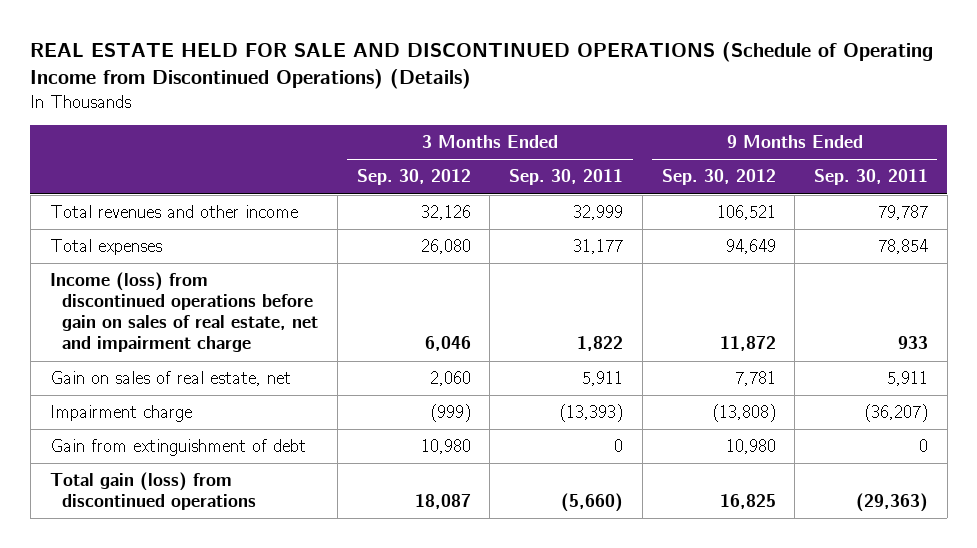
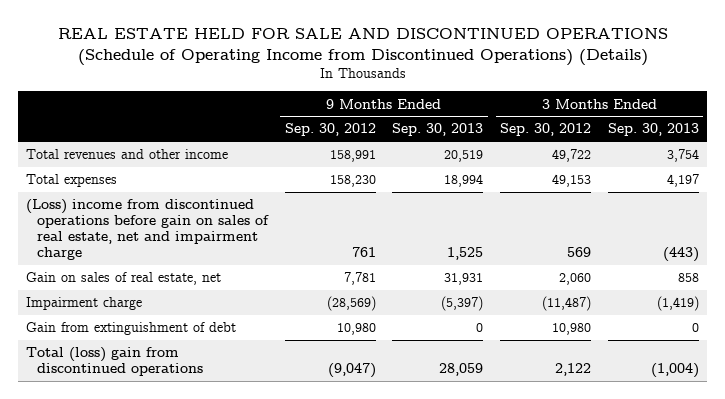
- | 3 Months Ended Sep. 30, 2012 | 3 Months Ended Sep. 30, 2011 | 9 Months Ended Sep. 30, 2012 | 9 Months Ended Sep. 30, 2011
+ | 9 Months Ended Sep. 30, 2012 | 9 Months Ended Sep. 30, 2013 | 3 Months Ended Sep. 30, 2012 | 3 Months Ended Sep. 30, 2013
- Total revenues and other income | 32,126 | 32,999 | 106,521 | 79,787
- Total expenses | 26,080 | 31,177 | 94,649 | 78,854
- Income (loss) from discontinued operations before gain on sales of real estate, net and impairment charge | 6,046 | 1,822 | 11,872 | 933
+ Total revenues and other income | 158,991 | 20,519 | 49,722 | 3,754
+ Total expenses | 158,230 | 18,994 | 49,153 | 4,197
+ (Loss) income from discontinued operations before gain on sales of real estate, net and impairment charge | 761 | 1,525 | 569 | (443)
- Impairment charge | (999) | (13,393) | (13,808) | (36,207)
+ Impairment charge | (28,569) | (5,397) | (11,487) | (1,419)
- Total gain (loss) from discontinued operations | 18,087 | (5,660) | 16,825 | (29,363)
+ Total (loss) gain from discontinued operations | (9,047) | 28,059 | 2,122 | (1,004)

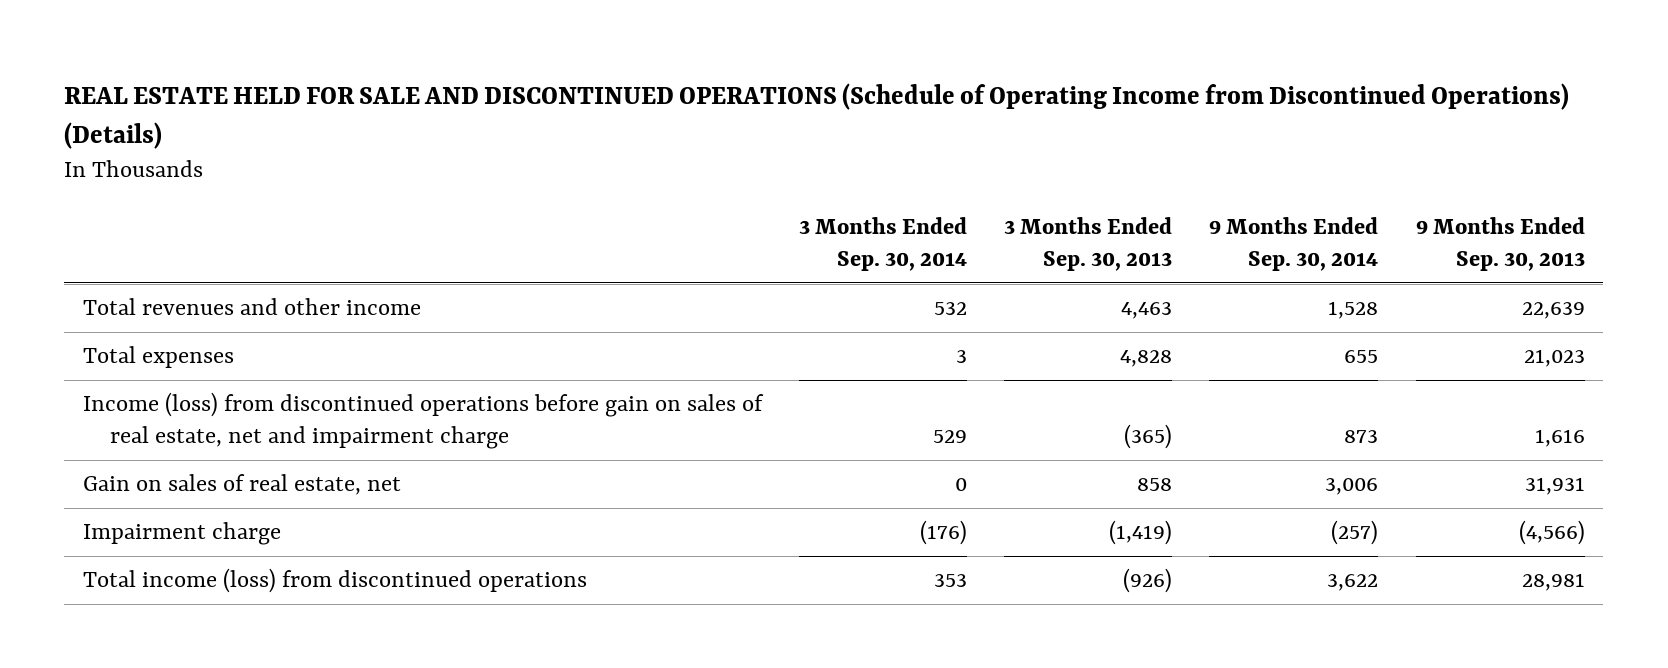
- | 9 Months Ended Sep. 30, 2012 | 9 Months Ended Sep. 30, 2013 | 3 Months Ended Sep. 30, 2012 | 3 Months Ended Sep. 30, 2013
+ | 3 Months Ended Sep. 30, 2014 | 3 Months Ended Sep. 30, 2013 | 9 Months Ended Sep. 30, 2014 | 9 Months Ended Sep. 30, 2013
- Total revenues and other income | 158,991 | 20,519 | 49,722 | 3,754
- Total expenses | 158,230 | 18,994 | 49,153 | 4,197
- (Loss) income from discontinued operations before gain on sales of real estate, net and impairment charge | 761 | 1,525 | 569 | (443)
+ Total revenues and other income | 532 | 4,463 | 1,528 | 22,639
+ Total expenses | 3 | 4,828 | 655 | 21,023
+ Income (loss) from discontinued operations before gain on sales of real estate, net and impairment charge | 529 | (365) | 873 | 1,616
- Impairment charge | (28,569) | (5,397) | (11,487) | (1,419)
- Gain from extinguishment of debt | 10,980 | 0 | 10,980 | 0
- Total (loss) gain from discontinued operations | (9,047) | 28,059 | 2,122 | (1,004)
+ Impairment charge | (176) | (1,419) | (257) | (4,566)
+ Total income (loss) from discontinued operations | 353 | (926) | 3,622 | 28,981

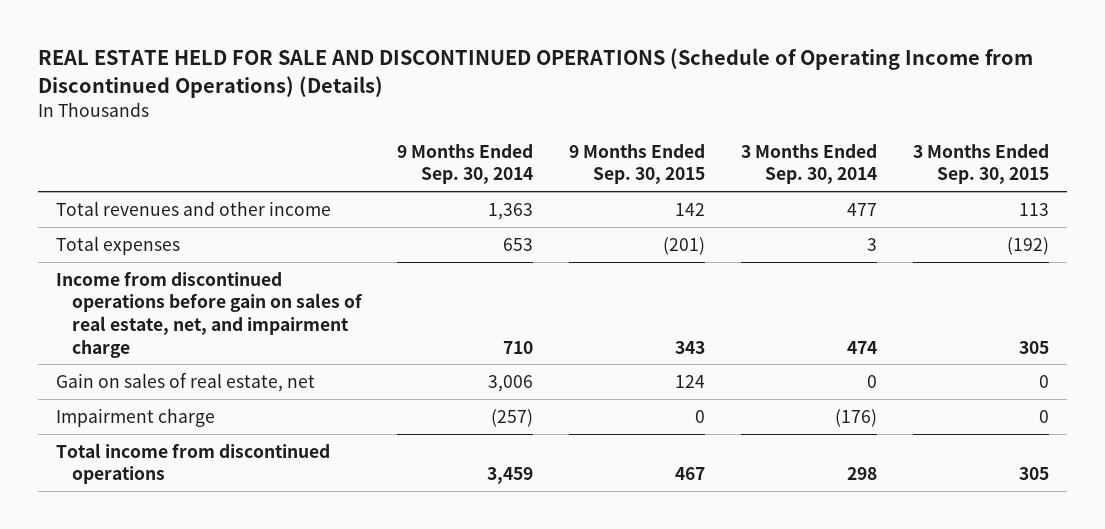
- | 3 Months Ended Sep. 30, 2014 | 3 Months Ended Sep. 30, 2013 | 9 Months Ended Sep. 30, 2014 | 9 Months Ended Sep. 30, 2013
+ | 9 Months Ended Sep. 30, 2014 | 9 Months Ended Sep. 30, 2015 | 3 Months Ended Sep. 30, 2014 | 3 Months Ended Sep. 30, 2015
- Total revenues and other income | 532 | 4,463 | 1,528 | 22,639
- Total expenses | 3 | 4,828 | 655 | 21,023
- Income (loss) from discontinued operations before gain on sales of real estate, net and impairment charge | 529 | (365) | 873 | 1,616
+ Total revenues and other income | 1,363 | 142 | 477 | 113
+ Total expenses | 653 | (201) | 3 | (192)
+ Income from discontinued operations before gain on sales of real estate, net, and impairment charge | 710 | 343 | 474 | 305
- Total income (loss) from discontinued operations | 353 | (926) | 3,622 | 28,981
+ Total income from discontinued operations | 3,459 | 467 | 298 | 305

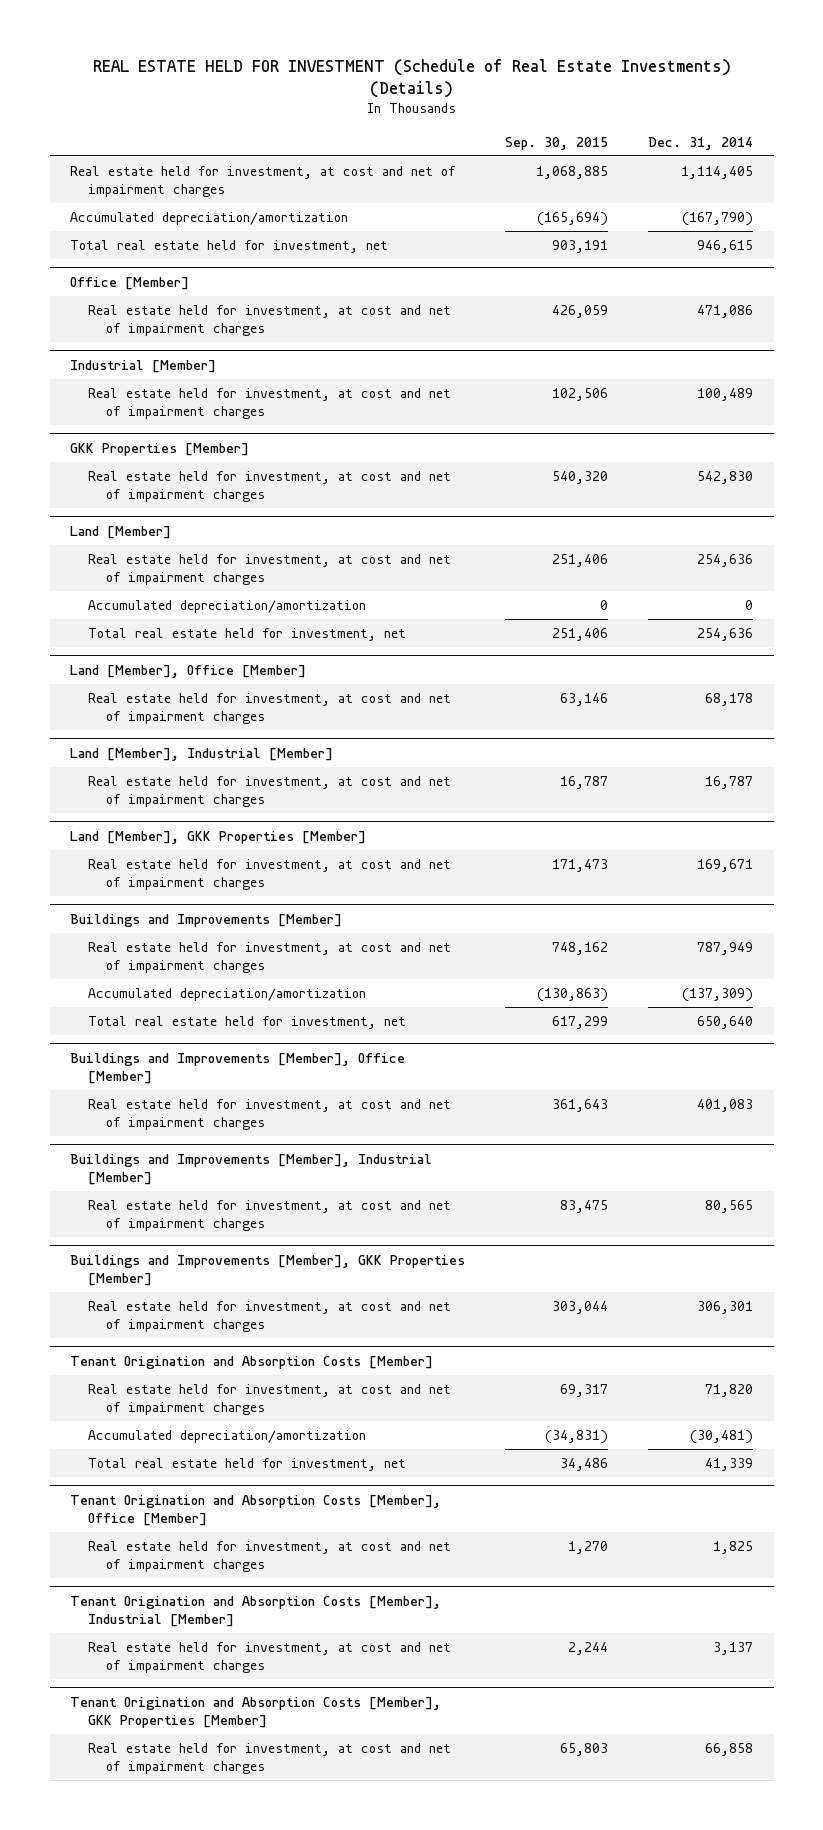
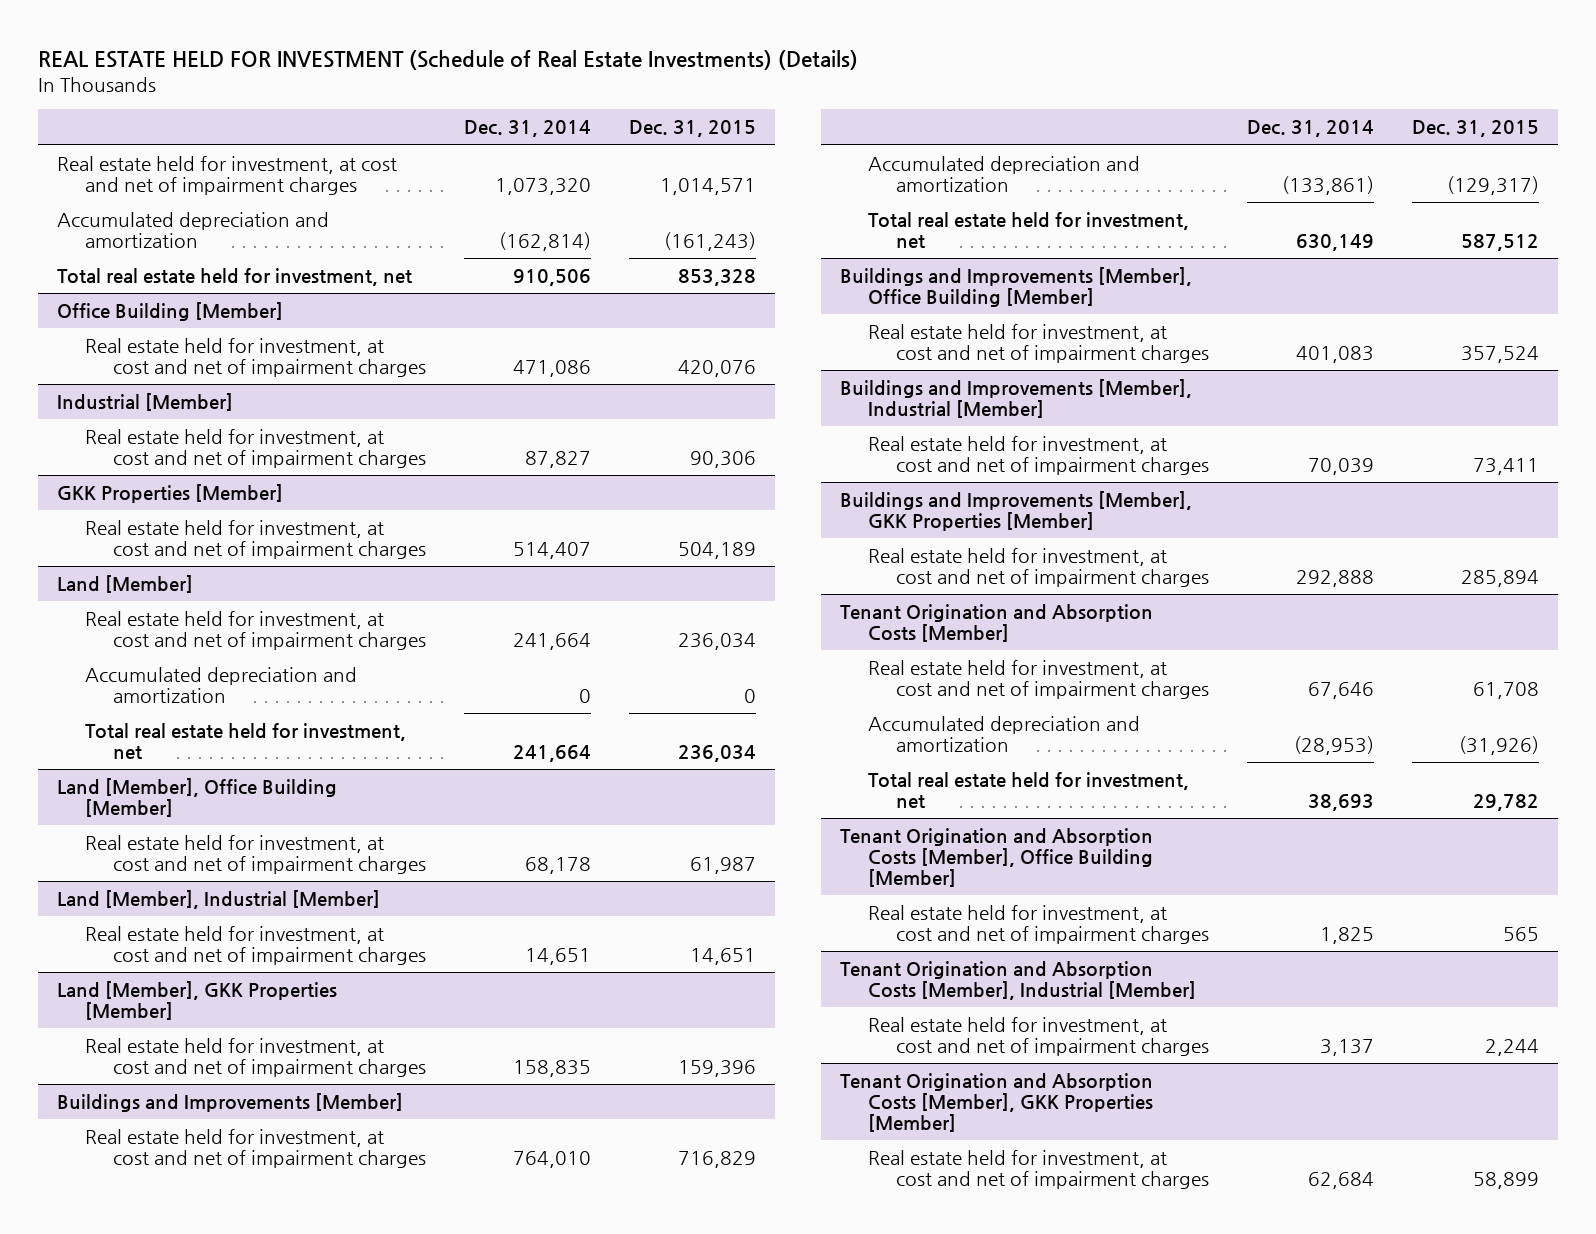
- | Sep. 30, 2015 | Dec. 31, 2014
+ | Dec. 31, 2014 | Dec. 31, 2015
- Real estate held for investment, at cost and net of impairment charges | 1,068,885 | 1,114,405
- Accumulated depreciation/amortization | (165,694) | (167,790)
- Total real estate held for investment, net | 903,191 | 946,615
- Office [Member]
+ Real estate held for investment, at cost and net of impairment charges | 1,073,320 | 1,014,571
+ Accumulated depreciation and amortization | (162,814) | (161,243)
+ Total real estate held for investment, net | 910,506 | 853,328
+ Office Building [Member]
@ Industrial [Member]
- Real estate held for investment, at cost and net of impairment charges | 102,506 | 100,489
+ Real estate held for investment, at cost and net of impairment charges | 87,827 | 90,306
@ GKK Properties [Member]
- Real estate held for investment, at cost and net of impairment charges | 540,320 | 542,830
+ Real estate held for investment, at cost and net of impairment charges | 514,407 | 504,189
@ Land [Member]
- Real estate held for investment, at cost and net of impairment charges | 251,406 | 254,636
- Accumulated depreciation/amortization | 0 | 0
- Total real estate held for investment, net | 251,406 | 254,636
- Land [Member], Office [Member]
@ Land [Member]
+ Real estate held for investment, at cost and net of impairment charges | 241,664 | 236,034
+ Accumulated depreciation and amortization | 0 | 0
+ Total real estate held for investment, net | 241,664 | 236,034
+ Land [Member], Office Building [Member]
@ Land [Member], Industrial [Member]
- Real estate held for investment, at cost and net of impairment charges | 16,787 | 16,787
+ Real estate held for investment, at cost and net of impairment charges | 14,651 | 14,651
@ Land [Member], GKK Properties [Member]
- Real estate held for investment, at cost and net of impairment charges | 171,473 | 169,671
+ Real estate held for investment, at cost and net of impairment charges | 158,835 | 159,396
@ Buildings and Improvements [Member]
- Real estate held for investment, at cost and net of impairment charges | 748,162 | 787,949
- Accumulated depreciation/amortization | (130,863) | (137,309)
- Total real estate held for investment, net | 617,299 | 650,640
- Buildings and Improvements [Member], Office [Member]
@ Buildings and Improvements [Member]
+ Real estate held for investment, at cost and net of impairment charges | 764,010 | 716,829
+ Accumulated depreciation and amortization | (133,861) | (129,317)
+ Total real estate held for investment, net | 630,149 | 587,512
+ Buildings and Improvements [Member], Office Building [Member]
@ Buildings and Improvements [Member], Industrial [Member]
- Real estate held for investment, at cost and net of impairment charges | 83,475 | 80,565
+ Real estate held for investment, at cost and net of impairment charges | 70,039 | 73,411
@ Buildings and Improvements [Member], GKK Properties [Member]
- Real estate held for investment, at cost and net of impairment charges | 303,044 | 306,301
+ Real estate held for investment, at cost and net of impairment charges | 292,888 | 285,894
@ Tenant Origination and Absorption Costs [Member]
- Real estate held for investment, at cost and net of impairment charges | 69,317 | 71,820
- Accumulated depreciation/amortization | (34,831) | (30,481)
- Total real estate held for investment, net | 34,486 | 41,339
- Tenant Origination and Absorption Costs [Member], Office [Member]
@ Tenant Origination and Absorption Costs [Member]
+ Real estate held for investment, at cost and net of impairment charges | 67,646 | 61,708
+ Accumulated depreciation and amortization | (28,953) | (31,926)
+ Total real estate held for investment, net | 38,693 | 29,782
+ Tenant Origination and Absorption Costs [Member], Office Building [Member]
@ Tenant Origination and Absorption Costs [Member], GKK Properties [Member]
- Real estate held for investment, at cost and net of impairment charges | 65,803 | 66,858
+ Real estate held for investment, at cost and net of impairment charges | 62,684 | 58,899

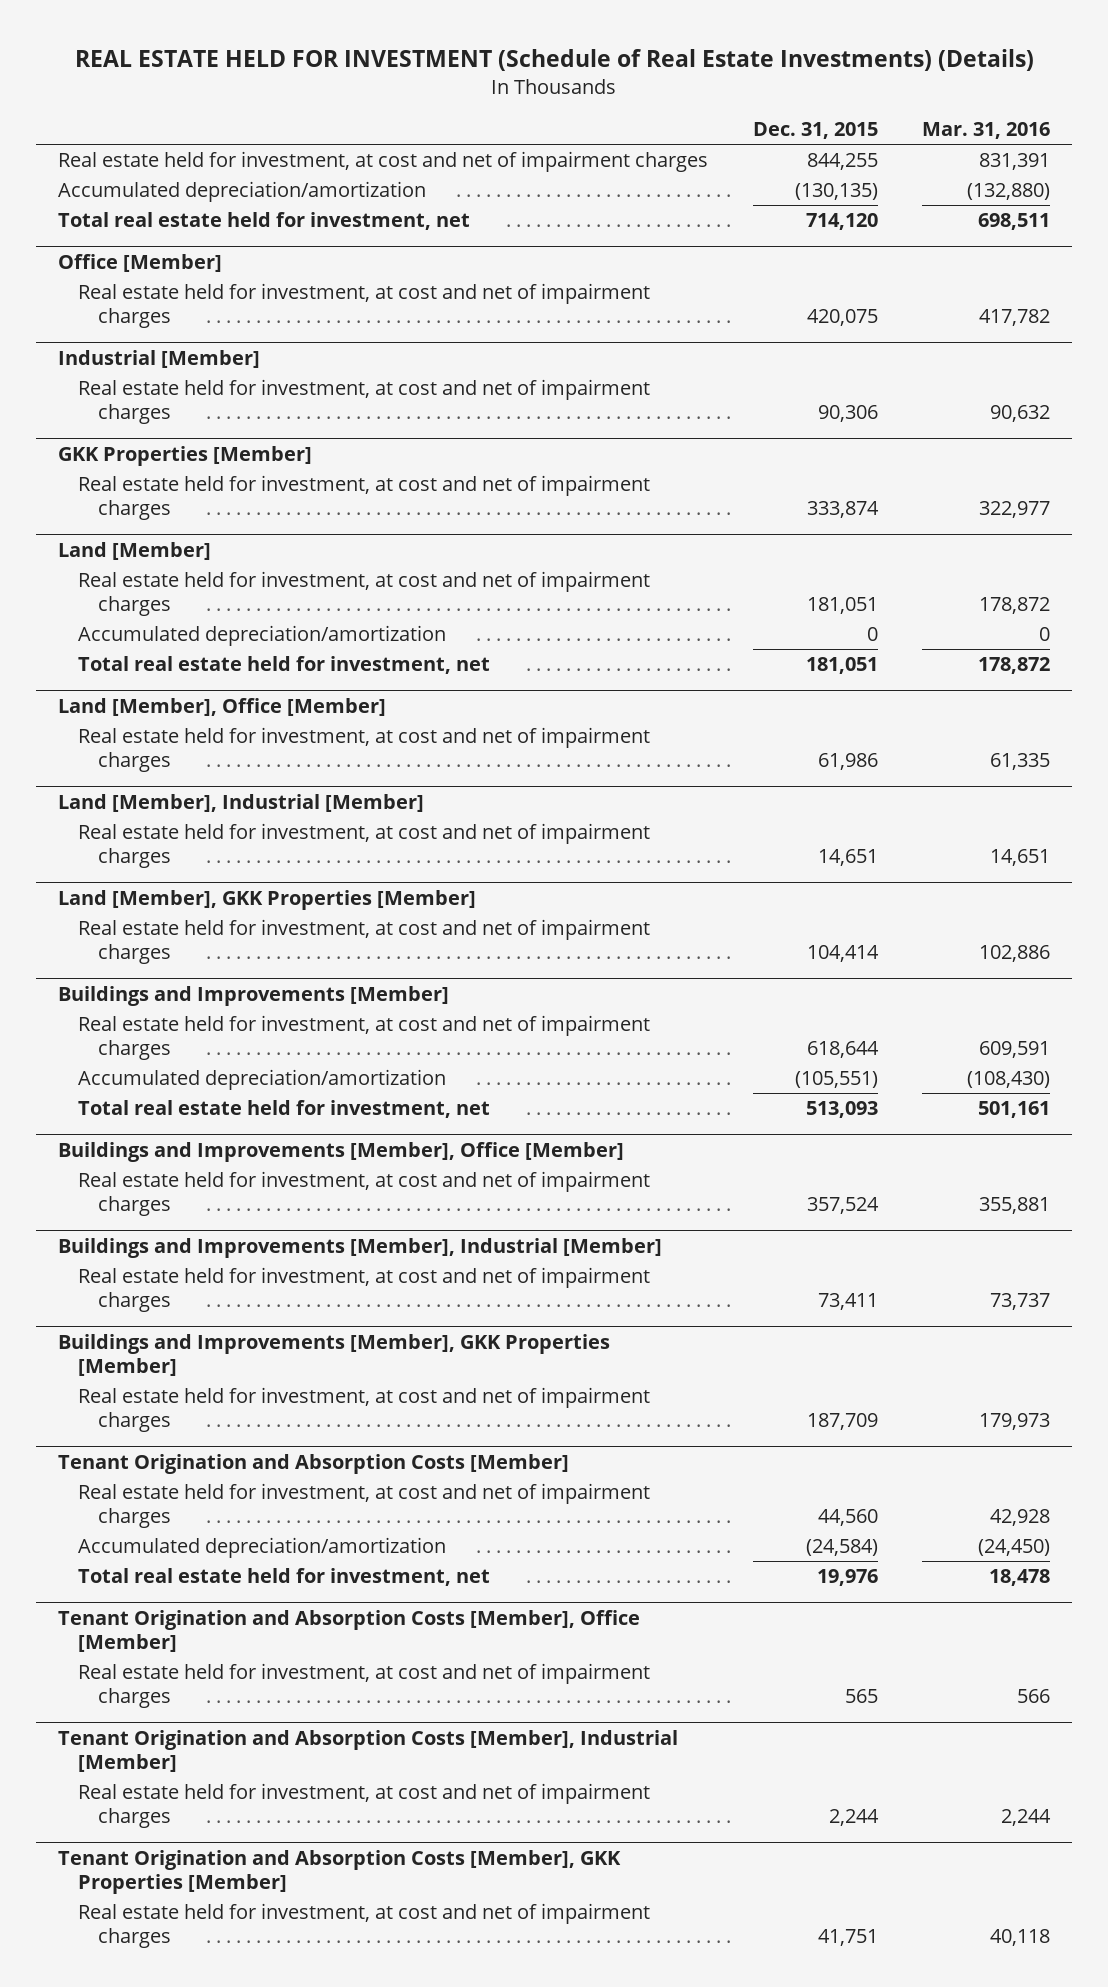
- | Dec. 31, 2014 | Dec. 31, 2015
+ | Dec. 31, 2015 | Mar. 31, 2016
- Real estate held for investment, at cost and net of impairment charges | 1,073,320 | 1,014,571
- Accumulated depreciation and amortization | (162,814) | (161,243)
- Total real estate held for investment, net | 910,506 | 853,328
- Office Building [Member]
- Real estate held for investment, at cost and net of impairment charges | 471,086 | 420,076
+ Real estate held for investment, at cost and net of impairment charges | 844,255 | 831,391
+ Accumulated depreciation/amortization | (130,135) | (132,880)
+ Total real estate held for investment, net | 714,120 | 698,511
+ Office [Member]
+ Real estate held for investment, at cost and net of impairment charges | 420,075 | 417,782
@ GKK Properties [Member]
- Real estate held for investment, at cost and net of impairment charges | 514,407 | 504,189
+ Real estate held for investment, at cost and net of impairment charges | 333,874 | 322,977
@ Land [Member]
- Real estate held for investment, at cost and net of impairment charges | 241,664 | 236,034
- Accumulated depreciation and amortization | 0 | 0
- Total real estate held for investment, net | 241,664 | 236,034
- Land [Member], Office Building [Member]
- Real estate held for investment, at cost and net of impairment charges | 68,178 | 61,987
@ Land [Member]
+ Real estate held for investment, at cost and net of impairment charges | 181,051 | 178,872
+ Accumulated depreciation/amortization | 0 | 0
+ Total real estate held for investment, net | 181,051 | 178,872
+ Land [Member], Office [Member]
+ Real estate held for investment, at cost and net of impairment charges | 61,986 | 61,335
@ Land [Member], GKK Properties [Member]
- Real estate held for investment, at cost and net of impairment charges | 158,835 | 159,396
+ Real estate held for investment, at cost and net of impairment charges | 104,414 | 102,886
@ Buildings and Improvements [Member]
- Real estate held for investment, at cost and net of impairment charges | 764,010 | 716,829
- Accumulated depreciation and amortization | (133,861) | (129,317)
- Total real estate held for investment, net | 630,149 | 587,512
- Buildings and Improvements [Member], Office Building [Member]
@ Buildings and Improvements [Member]
+ Real estate held for investment, at cost and net of impairment charges | 618,644 | 609,591
+ Accumulated depreciation/amortization | (105,551) | (108,430)
+ Total real estate held for investment, net | 513,093 | 501,161
+ Buildings and Improvements [Member], Office [Member]
@ Buildings and Improvements [Member], GKK Properties [Member]
- Real estate held for investment, at cost and net of impairment charges | 292,888 | 285,894
+ Real estate held for investment, at cost and net of impairment charges | 187,709 | 179,973
@ Tenant Origination and Absorption Costs [Member]
- Real estate held for investment, at cost and net of impairment charges | 67,646 | 61,708
- Accumulated depreciation and amortization | (28,953) | (31,926)
- Total real estate held for investment, net | 38,693 | 29,782
- Tenant Origination and Absorption Costs [Member], Office Building [Member]
@ Tenant Origination and Absorption Costs [Member]
+ Real estate held for investment, at cost and net of impairment charges | 44,560 | 42,928
+ Accumulated depreciation/amortization | (24,584) | (24,450)
+ Total real estate held for investment, net | 19,976 | 18,478
+ Tenant Origination and Absorption Costs [Member], Office [Member]
@ Tenant Origination and Absorption Costs [Member], GKK Properties [Member]
- Real estate held for investment, at cost and net of impairment charges | 62,684 | 58,899
+ Real estate held for investment, at cost and net of impairment charges | 41,751 | 40,118

